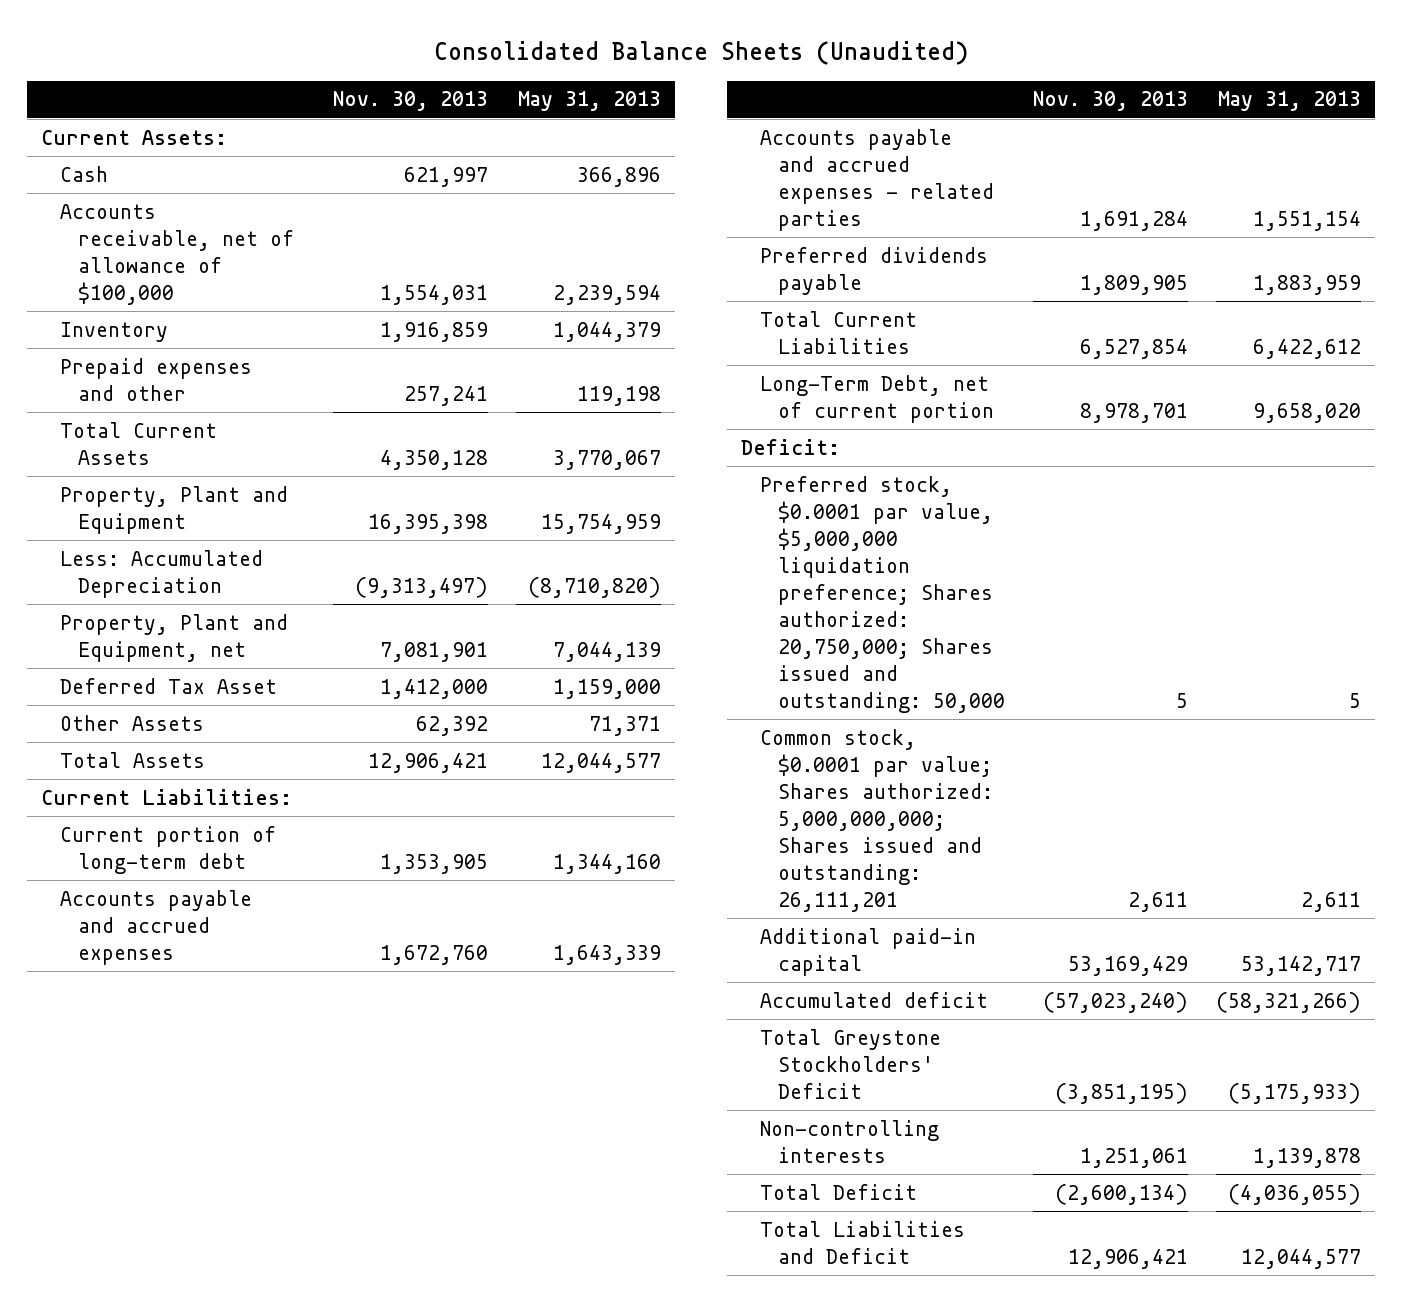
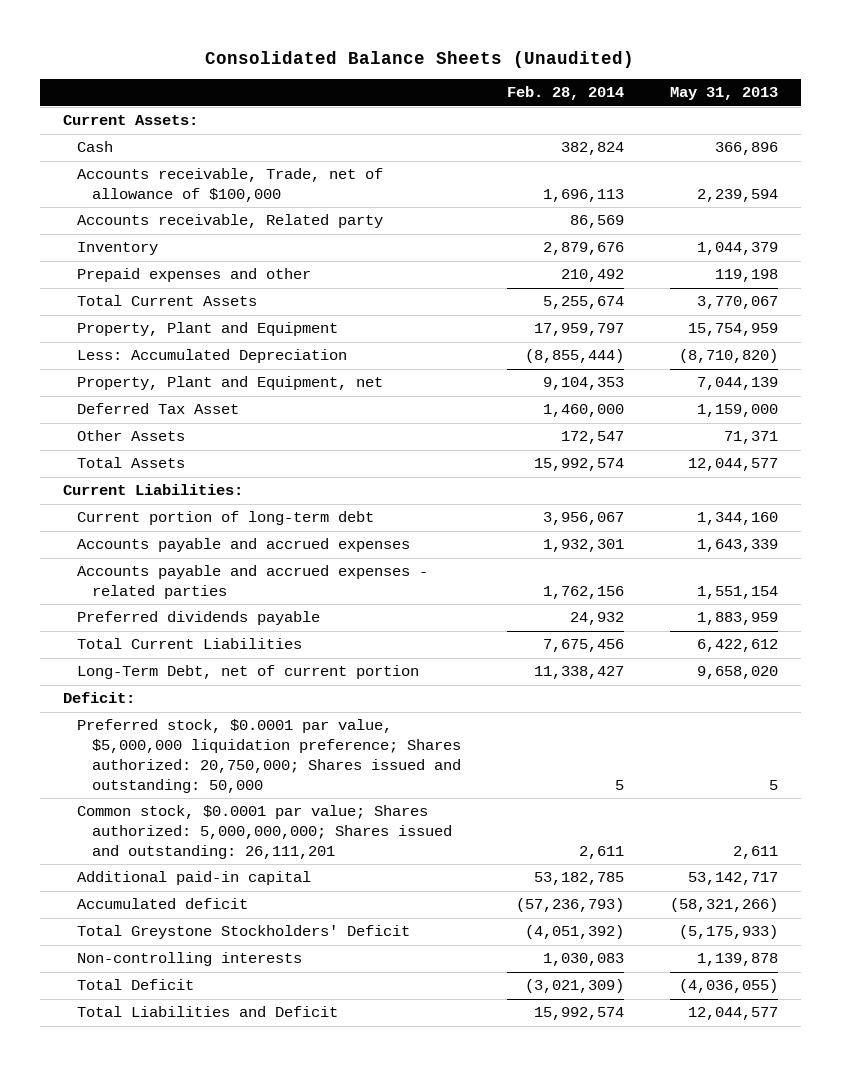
- | Nov. 30, 2013 | May 31, 2013
+ | Feb. 28, 2014 | May 31, 2013
- Accounts receivable, net of allowance of $100,000 | 1,554,031 | 2,239,594
+ Accounts receivable, Trade, net of allowance of $100,000 | 1,696,113 | 2,239,594
+ Accounts receivable, Related party | 86,569 |

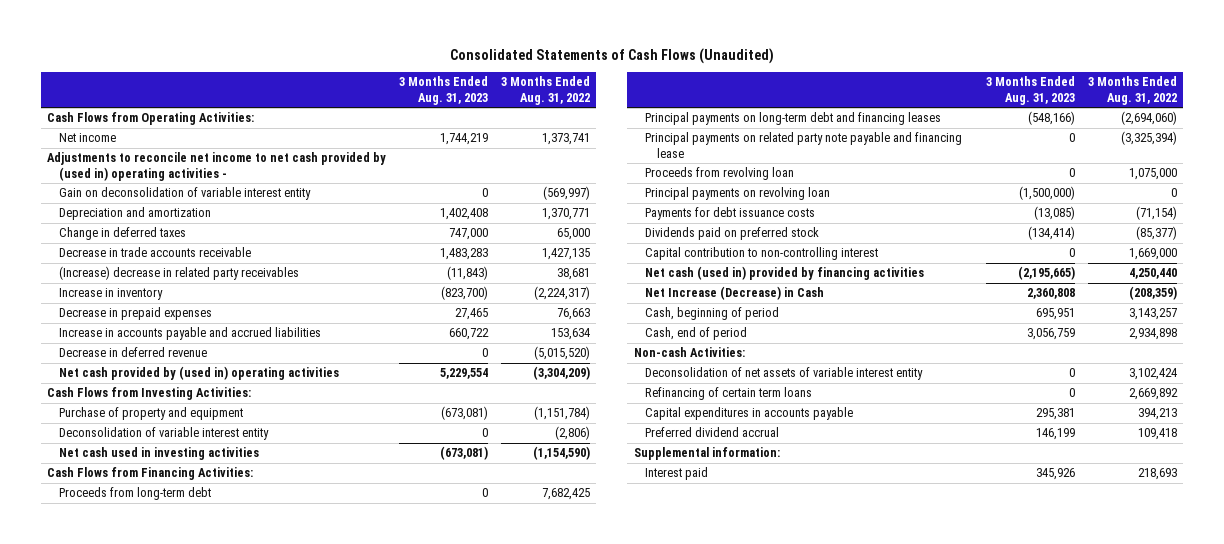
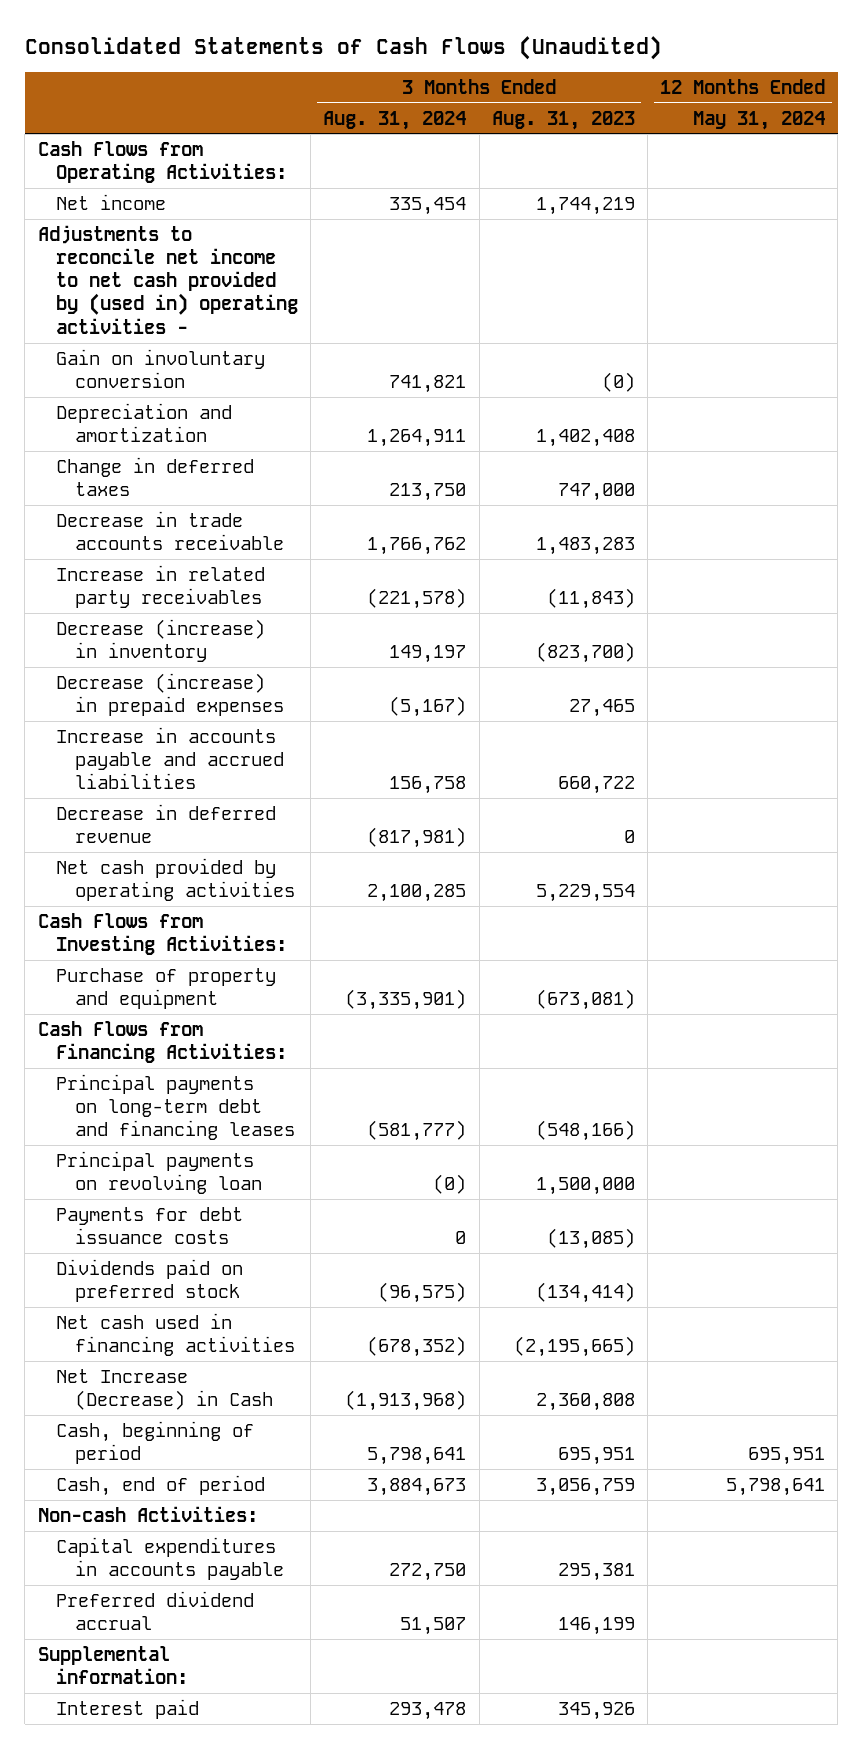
- | 3 Months Ended Aug. 31, 2023 | 3 Months Ended Aug. 31, 2022
+ | 3 Months Ended Aug. 31, 2024 | 3 Months Ended Aug. 31, 2023 | 12 Months Ended May 31, 2024
- Gain on deconsolidation of variable interest entity | 0 | (569,997)
+ Gain on involuntary conversion | 741,821 | (0) |
- (Increase) decrease in related party receivables | (11,843) | 38,681
- Increase in inventory | (823,700) | (2,224,317)
- Decrease in prepaid expenses | 27,465 | 76,663
+ Increase in related party receivables | (221,578) | (11,843) |
+ Decrease (increase) in inventory | 149,197 | (823,700) |
+ Decrease (increase) in prepaid expenses | (5,167) | 27,465 |
- Net cash provided by (used in) operating activities | 5,229,554 | (3,304,209)
+ Net cash provided by operating activities | 2,100,285 | 5,229,554 |
- Deconsolidation of variable interest entity | 0 | (2,806)
- Net cash used in investing activities | (673,081) | (1,154,590)
- Proceeds from long-term debt | 0 | 7,682,425
- Principal payments on related party note payable and financing lease | 0 | (3,325,394)
- Proceeds from revolving loan | 0 | 1,075,000
- Principal payments on revolving loan | (1,500,000) | 0
+ Principal payments on revolving loan | (0) | 1,500,000 |
- Capital contribution to non-controlling interest | 0 | 1,669,000
- Net cash (used in) provided by financing activities | (2,195,665) | 4,250,440
+ Net cash used in financing activities | (678,352) | (2,195,665) |
- Deconsolidation of net assets of variable interest entity | 0 | 3,102,424
- Refinancing of certain term loans | 0 | 2,669,892

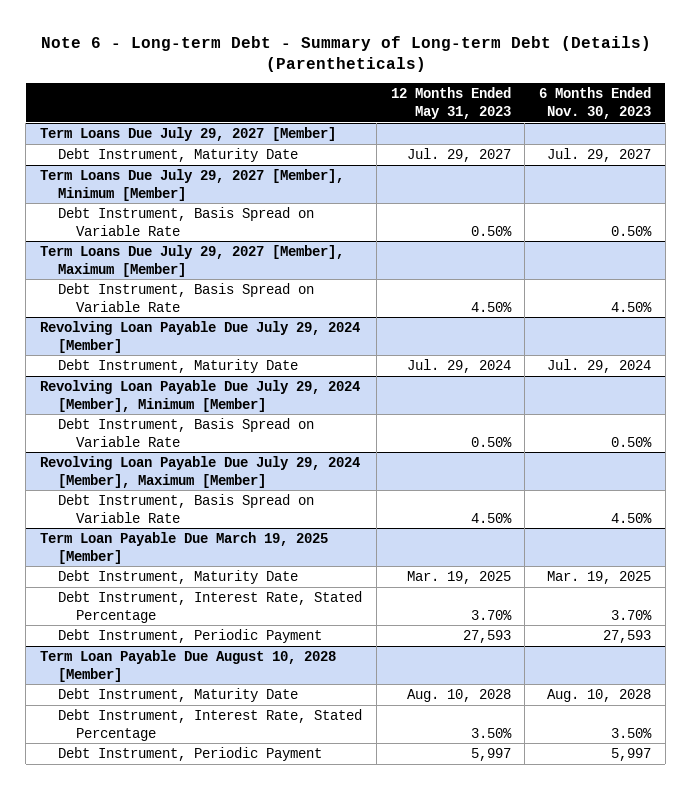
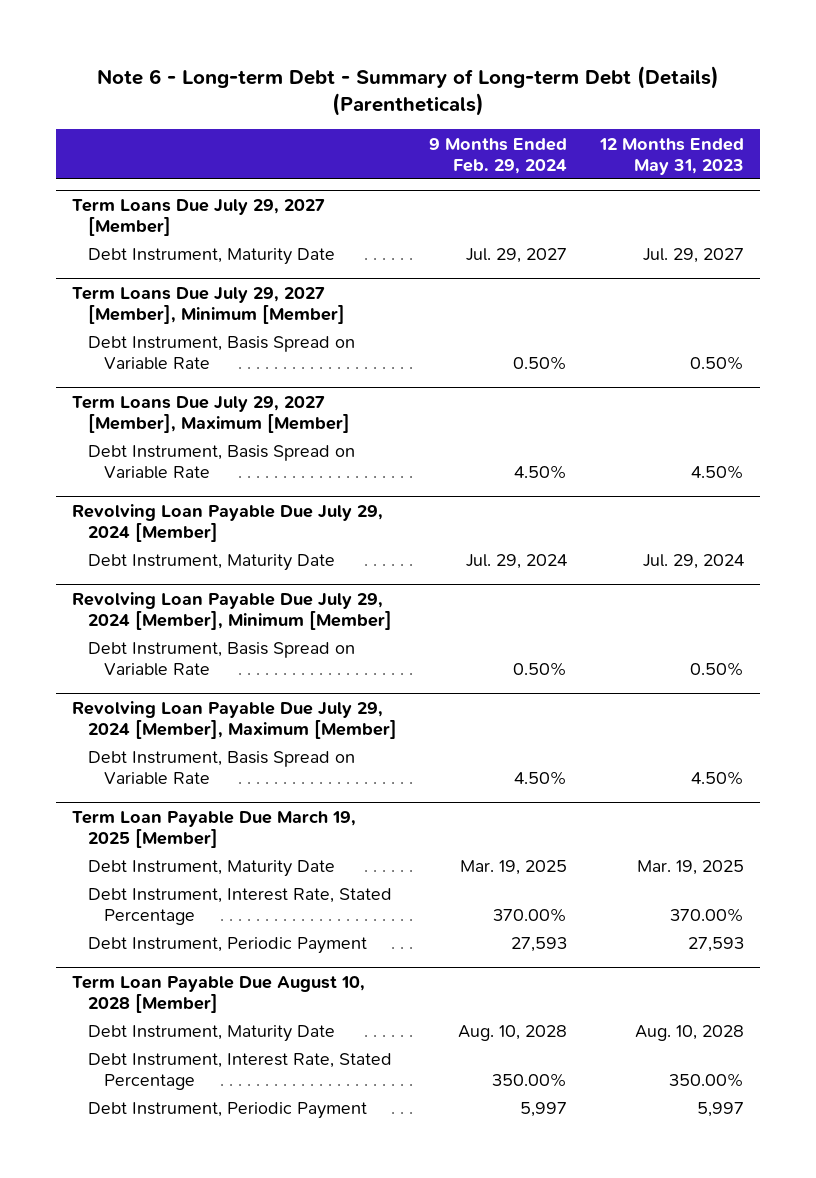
- | 12 Months Ended May 31, 2023 | 6 Months Ended Nov. 30, 2023
+ | 9 Months Ended Feb. 29, 2024 | 12 Months Ended May 31, 2023
@ Term Loan Payable Due March 19, 2025 [Member]
- Debt Instrument, Interest Rate, Stated Percentage | 3.70% | 3.70%
+ Debt Instrument, Interest Rate, Stated Percentage | 370.00% | 370.00%
@ Term Loan Payable Due August 10, 2028 [Member]
- Debt Instrument, Interest Rate, Stated Percentage | 3.50% | 3.50%
+ Debt Instrument, Interest Rate, Stated Percentage | 350.00% | 350.00%

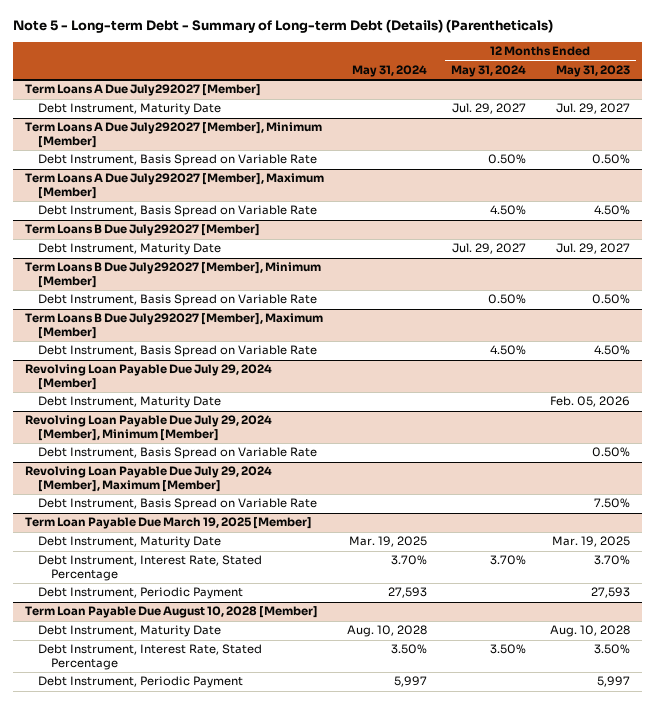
- Note 6 - Long-term Debt - Summary of Long-term Debt (Details) (Parentheticals)
+ Note 5 - Long-term Debt - Summary of Long-term Debt (Details) (Parentheticals)
- | 9 Months Ended Feb. 29, 2024 | 12 Months Ended May 31, 2023
+ | May 31, 2024 | 12 Months Ended May 31, 2024 | 12 Months Ended May 31, 2023
- Term Loans Due July 29, 2027 [Member]
+ Term Loans A Due July292027 [Member]
- Term Loans Due July 29, 2027 [Member], Minimum [Member]
+ Term Loans A Due July292027 [Member], Minimum [Member]
- Term Loans Due July 29, 2027 [Member], Maximum [Member]
+ Term Loans A Due July292027 [Member], Maximum [Member]
+ Term Loans B Due July292027 [Member]
+ Debt Instrument, Maturity Date | | Jul. 29, 2027 | Jul. 29, 2027
+ Term Loans B Due July292027 [Member], Minimum [Member]
+ Debt Instrument, Basis Spread on Variable Rate | | 0.50% | 0.50%
+ Term Loans B Due July292027 [Member], Maximum [Member]
+ Debt Instrument, Basis Spread on Variable Rate | | 4.50% | 4.50%
@ Revolving Loan Payable Due July 29, 2024 [Member]
- Debt Instrument, Maturity Date | Jul. 29, 2024 | Jul. 29, 2024
+ Debt Instrument, Maturity Date | | | Feb. 05, 2026
@ Revolving Loan Payable Due July 29, 2024 [Member], Maximum [Member]
- Debt Instrument, Basis Spread on Variable Rate | 4.50% | 4.50%
+ Debt Instrument, Basis Spread on Variable Rate | | | 7.50%
@ Term Loan Payable Due March 19, 2025 [Member]
- Debt Instrument, Interest Rate, Stated Percentage | 370.00% | 370.00%
+ Debt Instrument, Interest Rate, Stated Percentage | 3.70% | 3.70% | 3.70%
@ Term Loan Payable Due August 10, 2028 [Member]
- Debt Instrument, Interest Rate, Stated Percentage | 350.00% | 350.00%
+ Debt Instrument, Interest Rate, Stated Percentage | 3.50% | 3.50% | 3.50%

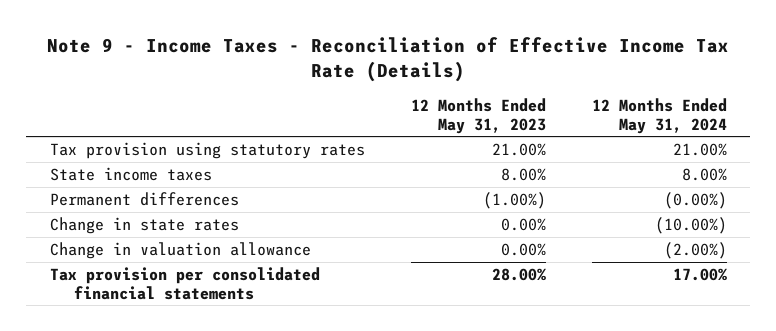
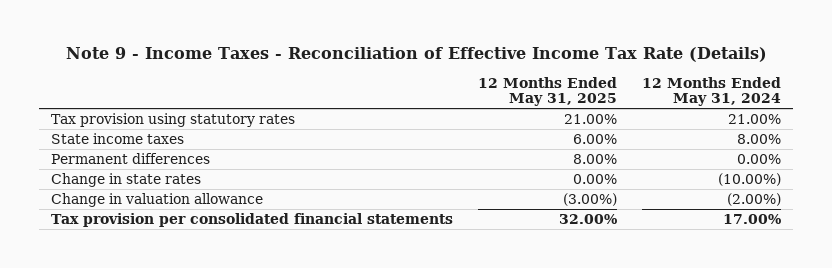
- | 12 Months Ended May 31, 2023 | 12 Months Ended May 31, 2024
+ | 12 Months Ended May 31, 2025 | 12 Months Ended May 31, 2024
- Permanent differences | (1.00%) | (0.00%)
+ Permanent differences | 8.00% | 0.00%

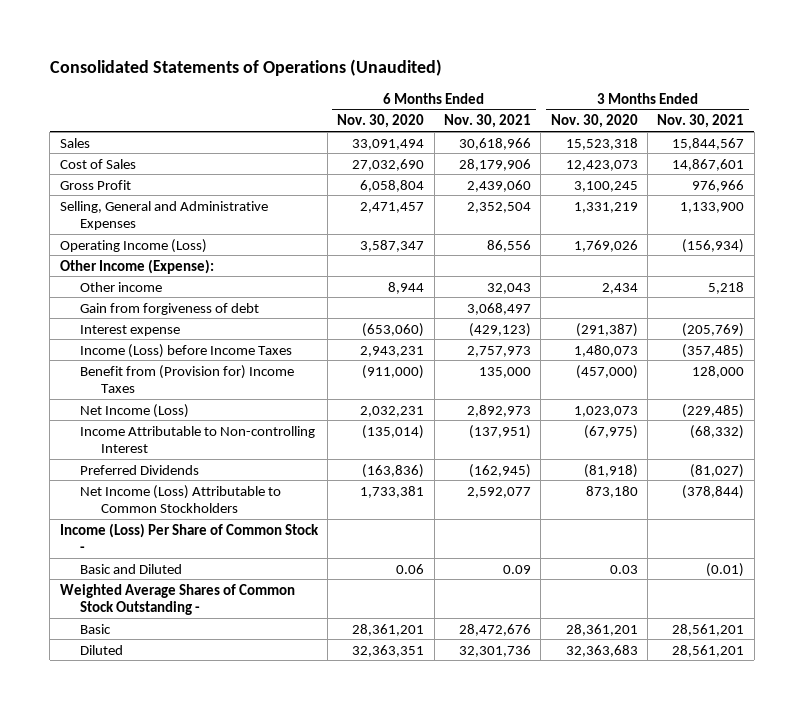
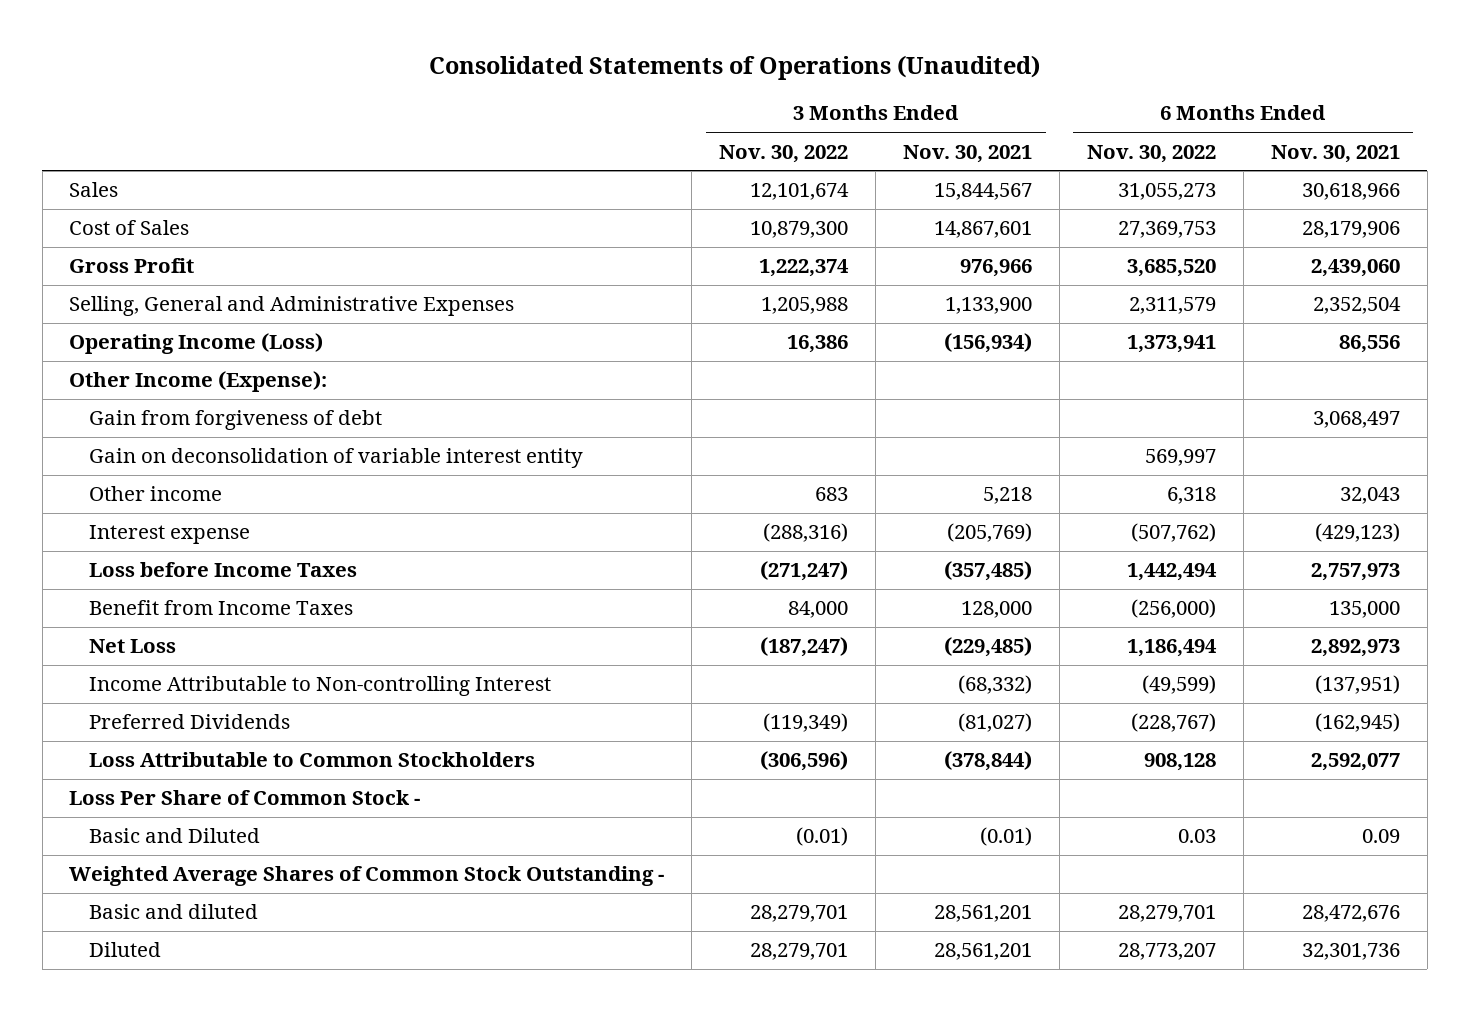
- | 6 Months Ended Nov. 30, 2020 | 6 Months Ended Nov. 30, 2021 | 3 Months Ended Nov. 30, 2020 | 3 Months Ended Nov. 30, 2021
+ | 3 Months Ended Nov. 30, 2022 | 3 Months Ended Nov. 30, 2021 | 6 Months Ended Nov. 30, 2022 | 6 Months Ended Nov. 30, 2021
+ Gain on deconsolidation of variable interest entity | | | 569,997 |
moved down: Other income | 683 | 5,218 | 6,318 | 32,043
- Income (Loss) before Income Taxes | 2,943,231 | 2,757,973 | 1,480,073 | (357,485)
- Benefit from (Provision for) Income Taxes | (911,000) | 135,000 | (457,000) | 128,000
- Net Income (Loss) | 2,032,231 | 2,892,973 | 1,023,073 | (229,485)
+ Loss before Income Taxes | (271,247) | (357,485) | 1,442,494 | 2,757,973
+ Benefit from Income Taxes | 84,000 | 128,000 | (256,000) | 135,000
+ Net Loss | (187,247) | (229,485) | 1,186,494 | 2,892,973
- Net Income (Loss) Attributable to Common Stockholders | 1,733,381 | 2,592,077 | 873,180 | (378,844)
- Income (Loss) Per Share of Common Stock -
+ Loss Attributable to Common Stockholders | (306,596) | (378,844) | 908,128 | 2,592,077
+ Loss Per Share of Common Stock -
- Basic | 28,361,201 | 28,472,676 | 28,361,201 | 28,561,201
+ Basic and diluted | 28,279,701 | 28,561,201 | 28,279,701 | 28,472,676

